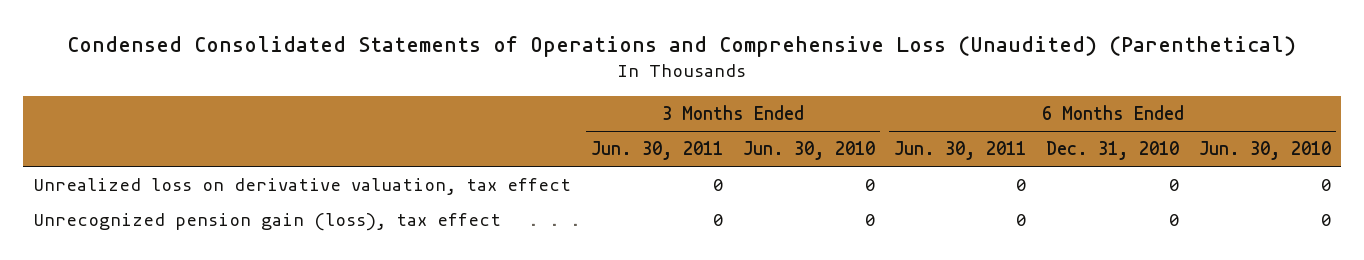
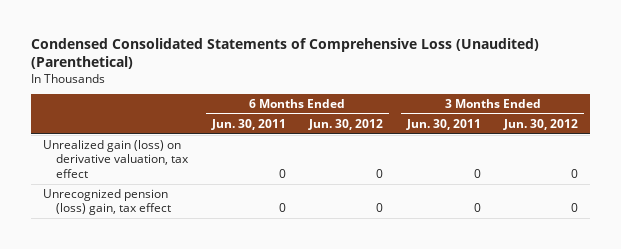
- Condensed Consolidated Statements of Operations and Comprehensive Loss (Unaudited) (Parenthetical)
+ Condensed Consolidated Statements of Comprehensive Loss (Unaudited) (Parenthetical)
- | 3 Months Ended Jun. 30, 2011 | 3 Months Ended Jun. 30, 2010 | 6 Months Ended Jun. 30, 2011 | 6 Months Ended Dec. 31, 2010 | 6 Months Ended Jun. 30, 2010
+ | 6 Months Ended Jun. 30, 2011 | 6 Months Ended Jun. 30, 2012 | 3 Months Ended Jun. 30, 2011 | 3 Months Ended Jun. 30, 2012
- Unrealized loss on derivative valuation, tax effect | 0 | 0 | 0 | 0 | 0
- Unrecognized pension gain (loss), tax effect | 0 | 0 | 0 | 0 | 0
+ Unrealized gain (loss) on derivative valuation, tax effect | 0 | 0 | 0 | 0
+ Unrecognized pension (loss) gain, tax effect | 0 | 0 | 0 | 0

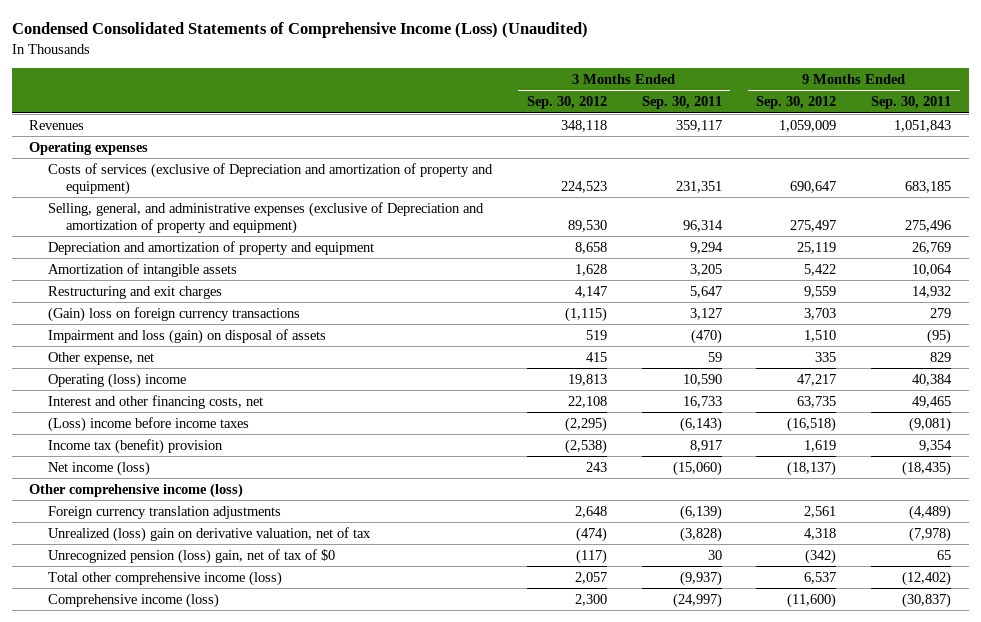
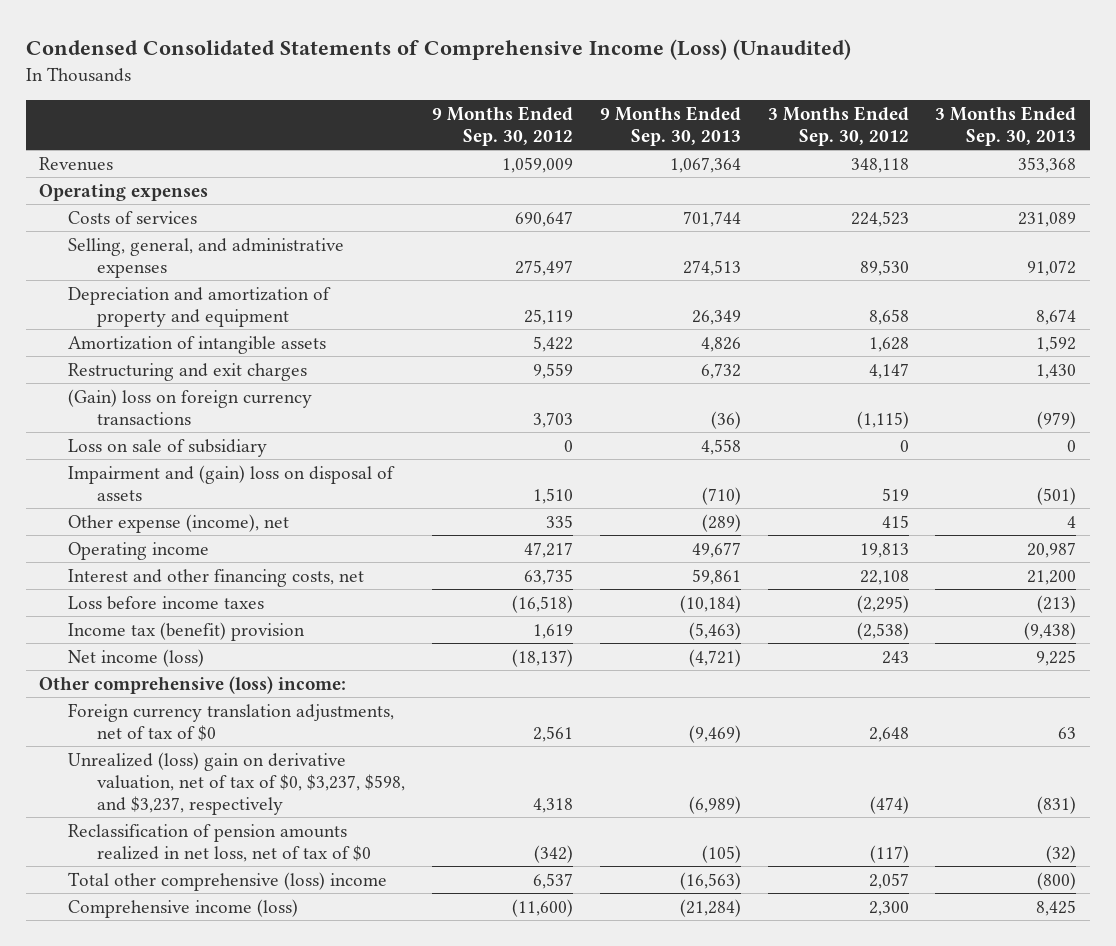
- | 3 Months Ended Sep. 30, 2012 | 3 Months Ended Sep. 30, 2011 | 9 Months Ended Sep. 30, 2012 | 9 Months Ended Sep. 30, 2011
+ | 9 Months Ended Sep. 30, 2012 | 9 Months Ended Sep. 30, 2013 | 3 Months Ended Sep. 30, 2012 | 3 Months Ended Sep. 30, 2013
- Costs of services (exclusive of Depreciation and amortization of property and equipment) | 224,523 | 231,351 | 690,647 | 683,185
- Selling, general, and administrative expenses (exclusive of Depreciation and amortization of property and equipment) | 89,530 | 96,314 | 275,497 | 275,496
+ Costs of services | 690,647 | 701,744 | 224,523 | 231,089
+ Selling, general, and administrative expenses | 275,497 | 274,513 | 89,530 | 91,072
- Impairment and loss (gain) on disposal of assets | 519 | (470) | 1,510 | (95)
- Other expense, net | 415 | 59 | 335 | 829
- Operating (loss) income | 19,813 | 10,590 | 47,217 | 40,384
+ Loss on sale of subsidiary | 0 | 4,558 | 0 | 0
+ Impairment and (gain) loss on disposal of assets | 1,510 | (710) | 519 | (501)
+ Other expense (income), net | 335 | (289) | 415 | 4
+ Operating income | 47,217 | 49,677 | 19,813 | 20,987
- (Loss) income before income taxes | (2,295) | (6,143) | (16,518) | (9,081)
+ Loss before income taxes | (16,518) | (10,184) | (2,295) | (213)
- Other comprehensive income (loss)
- Foreign currency translation adjustments | 2,648 | (6,139) | 2,561 | (4,489)
- Unrealized (loss) gain on derivative valuation, net of tax | (474) | (3,828) | 4,318 | (7,978)
- Unrecognized pension (loss) gain, net of tax of $0 | (117) | 30 | (342) | 65
- Total other comprehensive income (loss) | 2,057 | (9,937) | 6,537 | (12,402)
+ Other comprehensive (loss) income:
+ Foreign currency translation adjustments, net of tax of $0 | 2,561 | (9,469) | 2,648 | 63
+ Unrealized (loss) gain on derivative valuation, net of tax of $0, $3,237, $598, and $3,237, respectively | 4,318 | (6,989) | (474) | (831)
+ Reclassification of pension amounts realized in net loss, net of tax of $0 | (342) | (105) | (117) | (32)
+ Total other comprehensive (loss) income | 6,537 | (16,563) | 2,057 | (800)

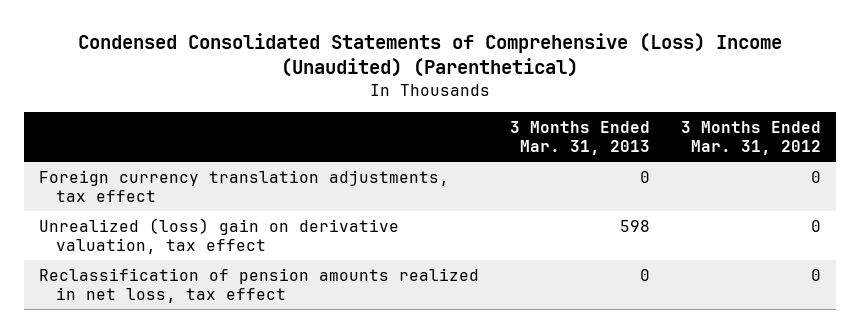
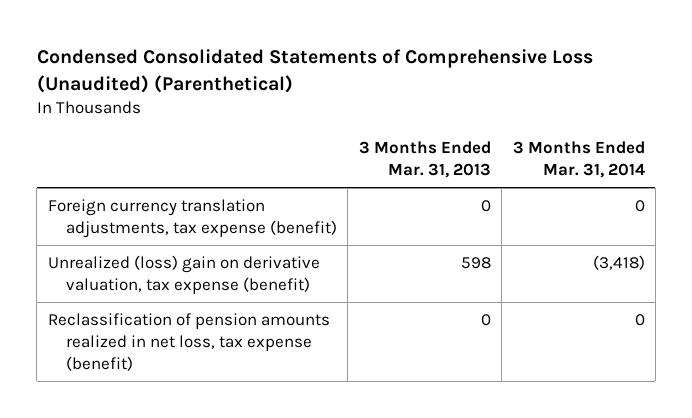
- Condensed Consolidated Statements of Comprehensive (Loss) Income (Unaudited) (Parenthetical)
+ Condensed Consolidated Statements of Comprehensive Loss (Unaudited) (Parenthetical)
- | 3 Months Ended Mar. 31, 2013 | 3 Months Ended Mar. 31, 2012
+ | 3 Months Ended Mar. 31, 2013 | 3 Months Ended Mar. 31, 2014
- Foreign currency translation adjustments, tax effect | 0 | 0
- Unrealized (loss) gain on derivative valuation, tax effect | 598 | 0
- Reclassification of pension amounts realized in net loss, tax effect | 0 | 0
+ Foreign currency translation adjustments, tax expense (benefit) | 0 | 0
+ Unrealized (loss) gain on derivative valuation, tax expense (benefit) | 598 | (3,418)
+ Reclassification of pension amounts realized in net loss, tax expense (benefit) | 0 | 0

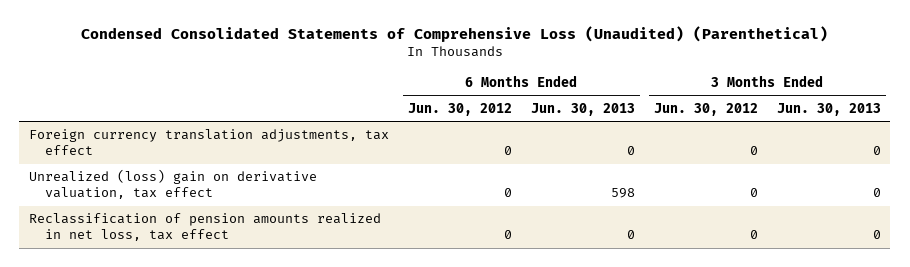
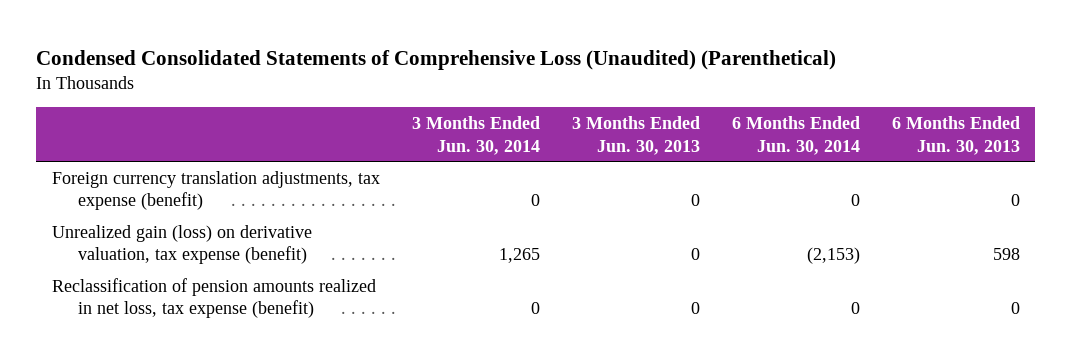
- | 6 Months Ended Jun. 30, 2012 | 6 Months Ended Jun. 30, 2013 | 3 Months Ended Jun. 30, 2012 | 3 Months Ended Jun. 30, 2013
+ | 3 Months Ended Jun. 30, 2014 | 3 Months Ended Jun. 30, 2013 | 6 Months Ended Jun. 30, 2014 | 6 Months Ended Jun. 30, 2013
- Foreign currency translation adjustments, tax effect | 0 | 0 | 0 | 0
- Unrealized (loss) gain on derivative valuation, tax effect | 0 | 598 | 0 | 0
- Reclassification of pension amounts realized in net loss, tax effect | 0 | 0 | 0 | 0
+ Foreign currency translation adjustments, tax expense (benefit) | 0 | 0 | 0 | 0
+ Unrealized gain (loss) on derivative valuation, tax expense (benefit) | 1,265 | 0 | (2,153) | 598
+ Reclassification of pension amounts realized in net loss, tax expense (benefit) | 0 | 0 | 0 | 0

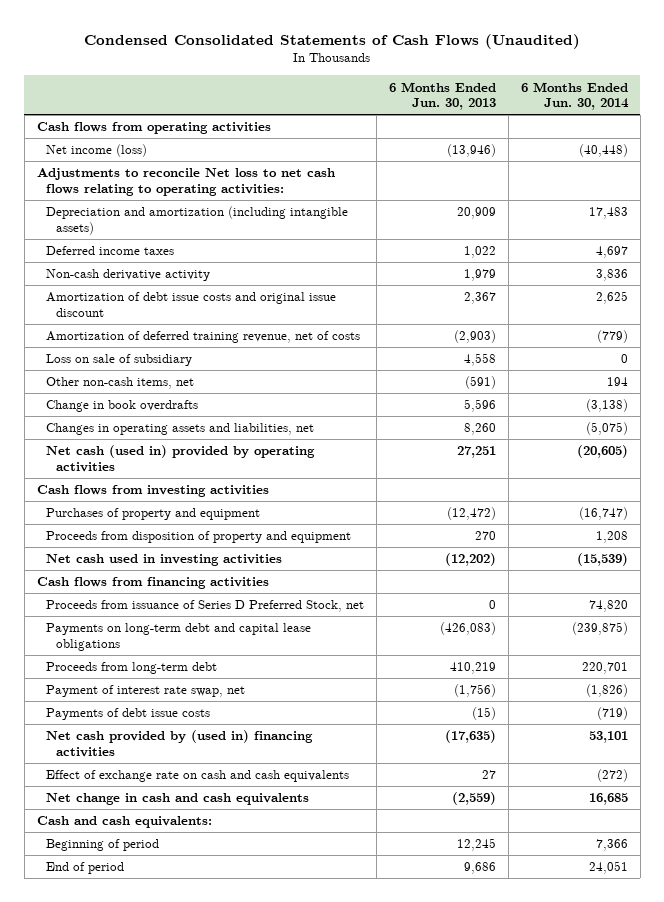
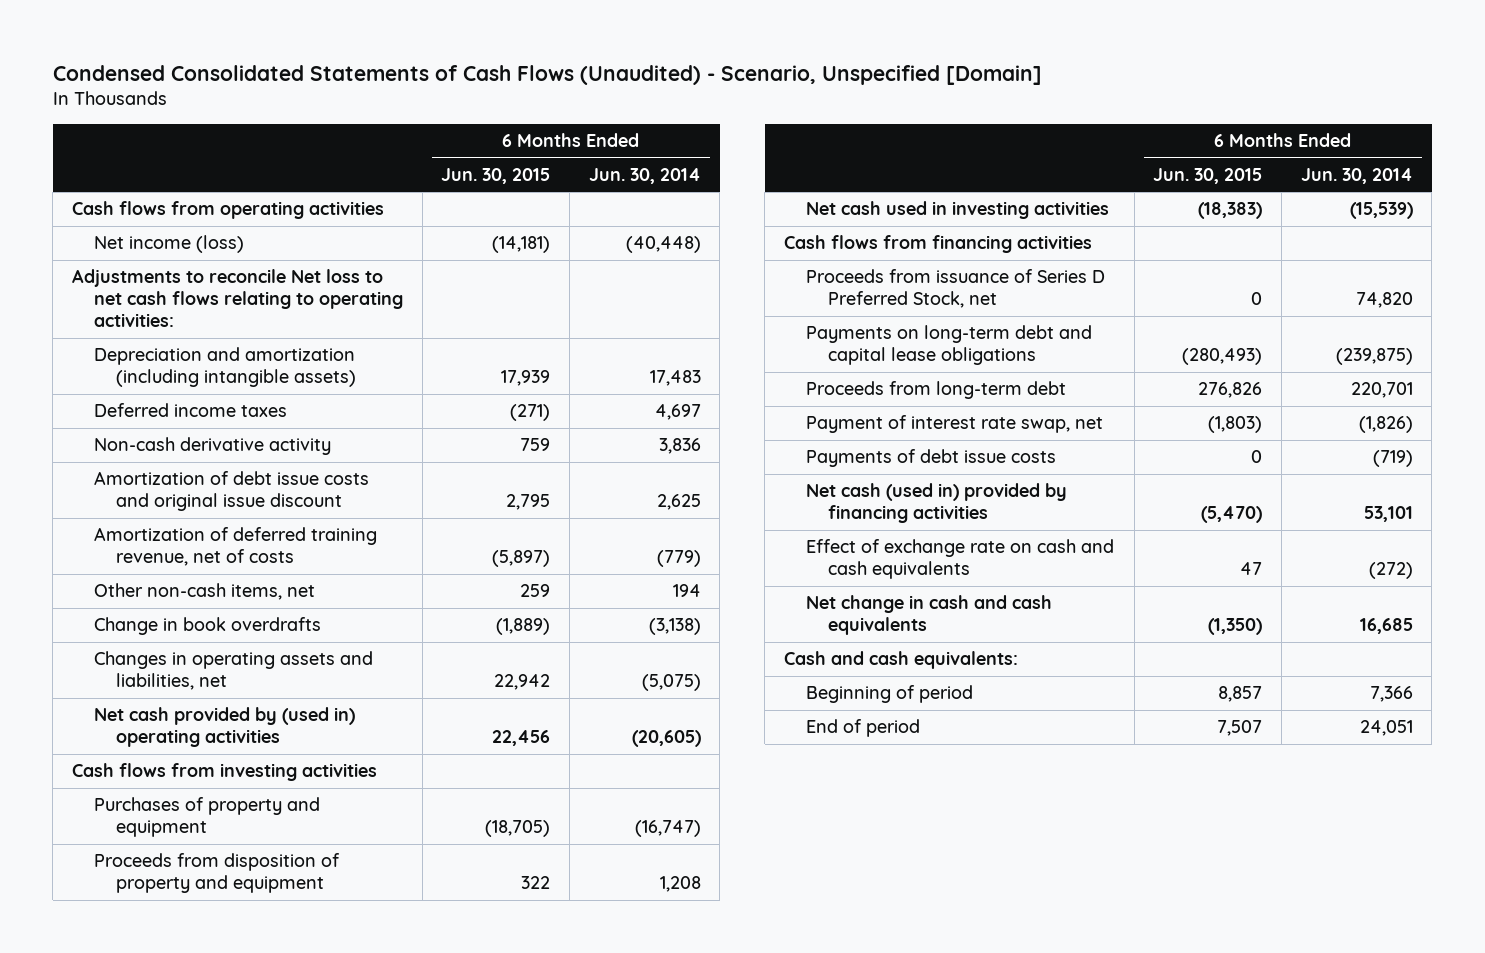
- Condensed Consolidated Statements of Cash Flows (Unaudited)
+ Condensed Consolidated Statements of Cash Flows (Unaudited) - Scenario, Unspecified [Domain]
- | 6 Months Ended Jun. 30, 2013 | 6 Months Ended Jun. 30, 2014
+ | 6 Months Ended Jun. 30, 2015 | 6 Months Ended Jun. 30, 2014
- Loss on sale of subsidiary | 4,558 | 0
- Net cash (used in) provided by operating activities | 27,251 | (20,605)
+ Net cash provided by (used in) operating activities | 22,456 | (20,605)
- Net cash provided by (used in) financing activities | (17,635) | 53,101
+ Net cash (used in) provided by financing activities | (5,470) | 53,101

